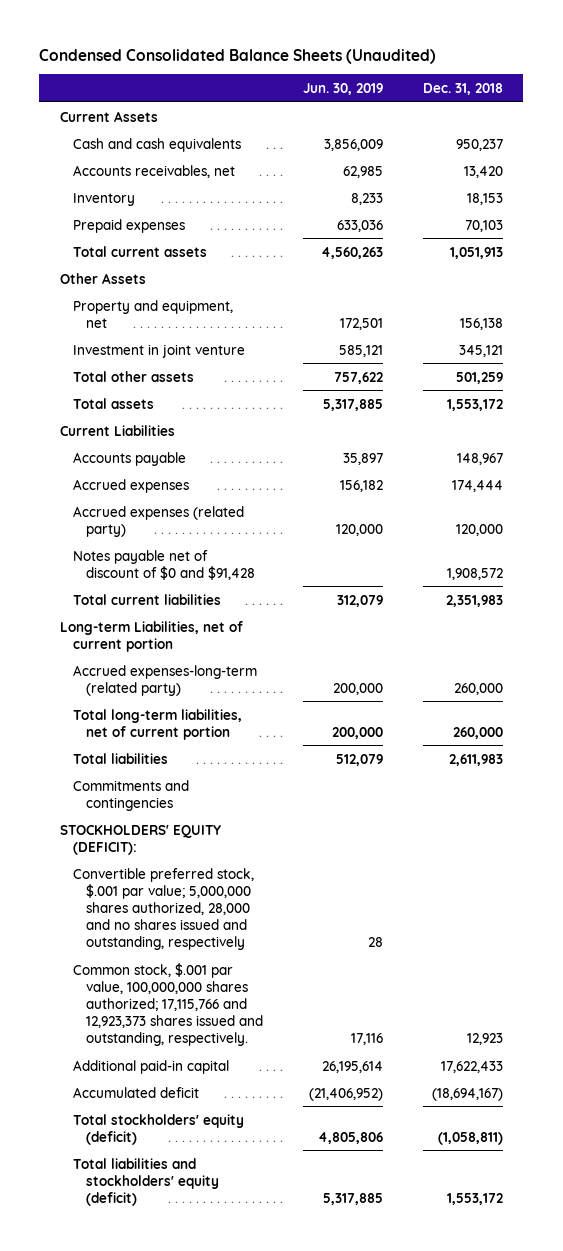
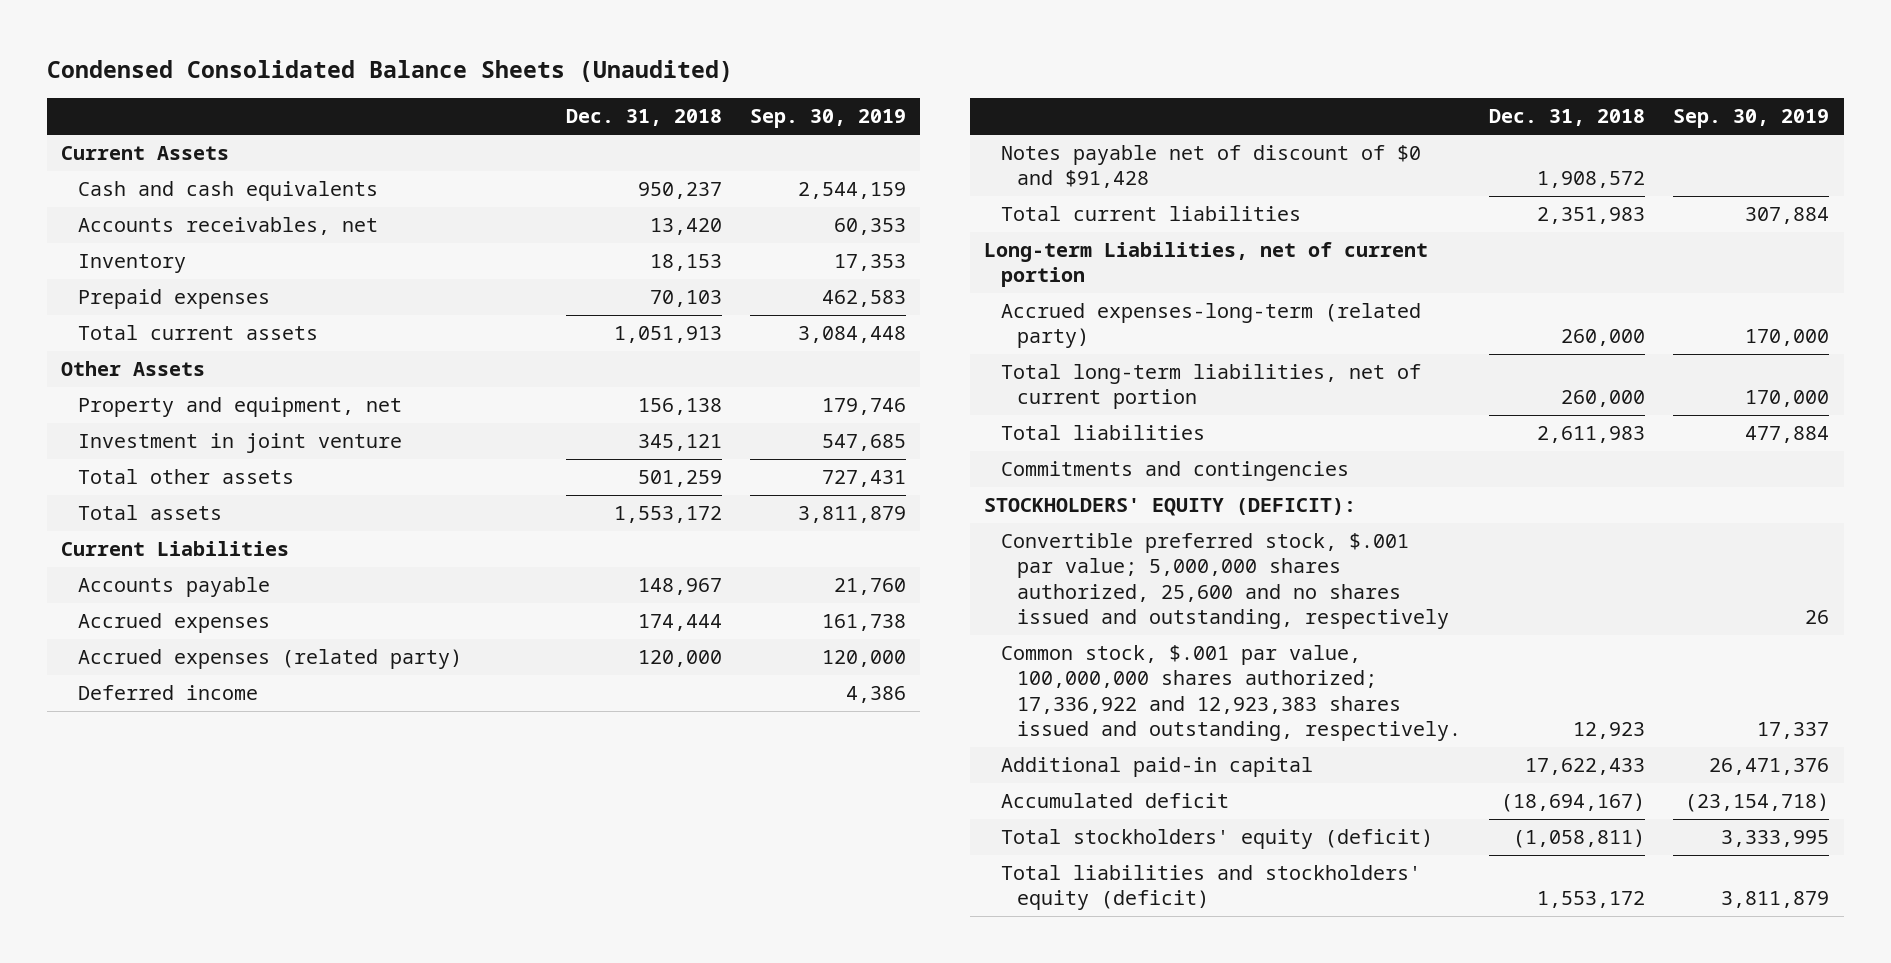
- | Jun. 30, 2019 | Dec. 31, 2018
+ | Dec. 31, 2018 | Sep. 30, 2019
+ Deferred income | | 4,386
- Convertible preferred stock, $.001 par value; 5,000,000 shares authorized, 28,000 and no shares issued and outstanding, respectively | 28 |
- Common stock, $.001 par value, 100,000,000 shares authorized; 17,115,766 and 12,923,373 shares issued and outstanding, respectively. | 17,116 | 12,923
+ Convertible preferred stock, $.001 par value; 5,000,000 shares authorized, 25,600 and no shares issued and outstanding, respectively | | 26
+ Common stock, $.001 par value, 100,000,000 shares authorized; 17,336,922 and 12,923,383 shares issued and outstanding, respectively. | 12,923 | 17,337

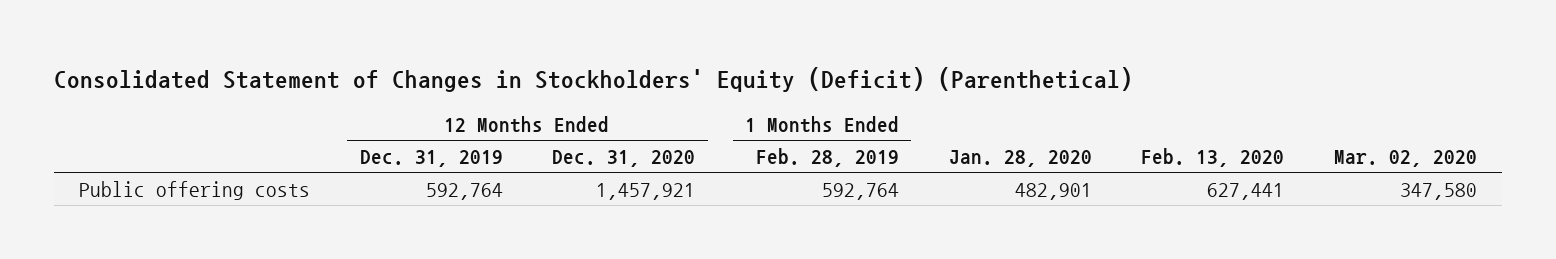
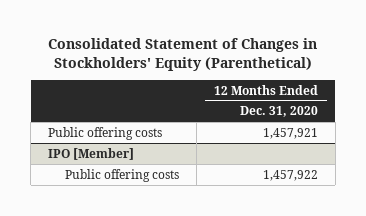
- Consolidated Statement of Changes in Stockholders' Equity (Deficit) (Parenthetical)
+ Consolidated Statement of Changes in Stockholders' Equity (Parenthetical)
- | 12 Months Ended Dec. 31, 2019 | 12 Months Ended Dec. 31, 2020 | 1 Months Ended Feb. 28, 2019 | Jan. 28, 2020 | Feb. 13, 2020 | Mar. 02, 2020
+ | 12 Months Ended Dec. 31, 2020
+ IPO [Member]
+ Public offering costs | 1,457,922

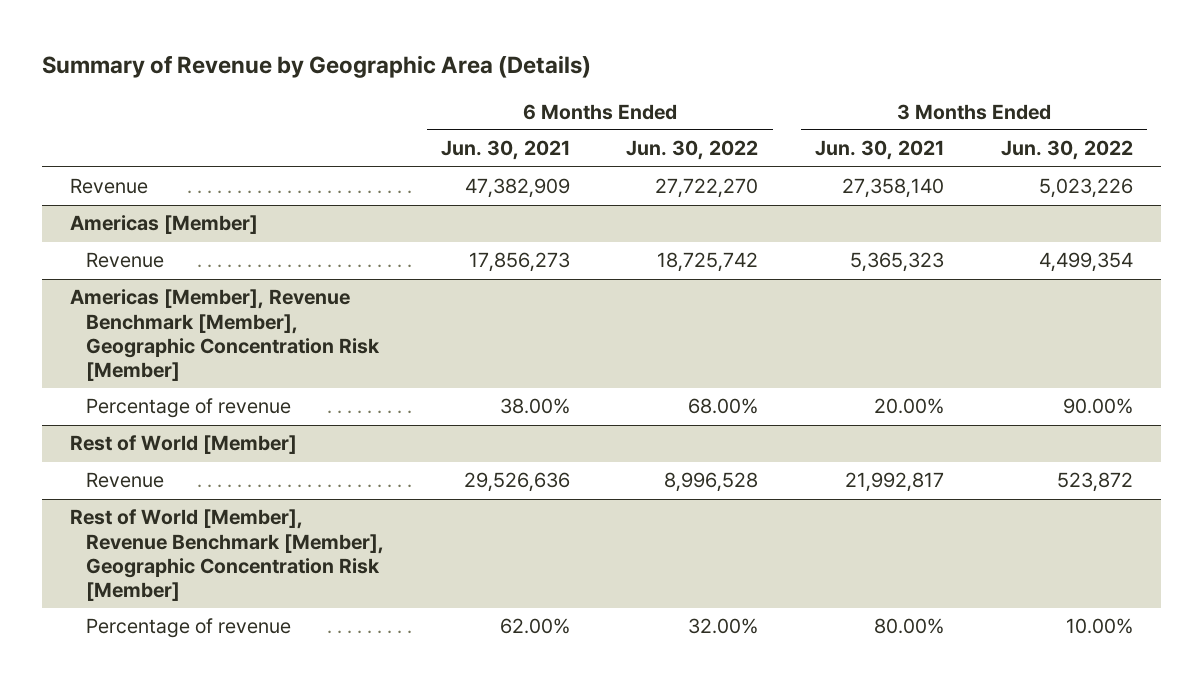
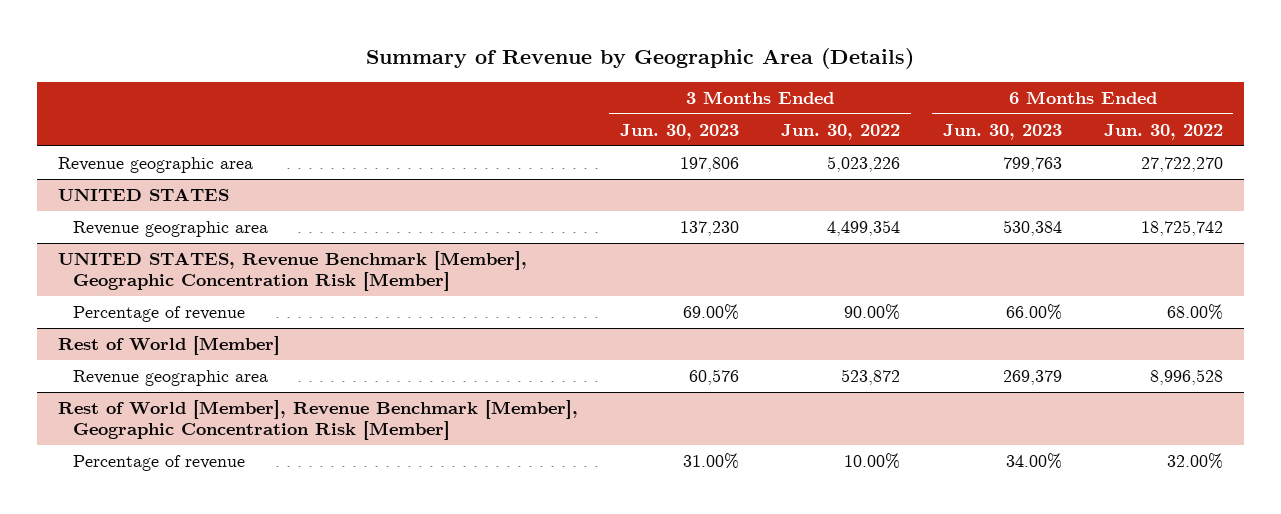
- | 6 Months Ended Jun. 30, 2021 | 6 Months Ended Jun. 30, 2022 | 3 Months Ended Jun. 30, 2021 | 3 Months Ended Jun. 30, 2022
+ | 3 Months Ended Jun. 30, 2023 | 3 Months Ended Jun. 30, 2022 | 6 Months Ended Jun. 30, 2023 | 6 Months Ended Jun. 30, 2022
- Revenue | 47,382,909 | 27,722,270 | 27,358,140 | 5,023,226
- Americas [Member]
- Revenue | 17,856,273 | 18,725,742 | 5,365,323 | 4,499,354
- Americas [Member], Revenue Benchmark [Member], Geographic Concentration Risk [Member]
+ Revenue geographic area | 197,806 | 5,023,226 | 799,763 | 27,722,270
+ UNITED STATES
+ Revenue geographic area | 137,230 | 4,499,354 | 530,384 | 18,725,742
+ UNITED STATES, Revenue Benchmark [Member], Geographic Concentration Risk [Member]
@ Rest of World [Member]
- Revenue | 29,526,636 | 8,996,528 | 21,992,817 | 523,872
+ Revenue geographic area | 60,576 | 523,872 | 269,379 | 8,996,528

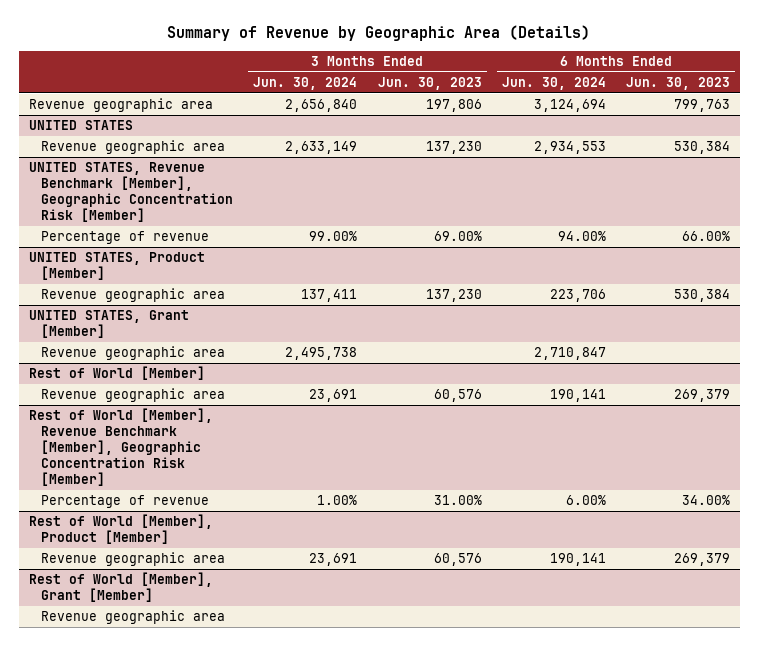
- | 3 Months Ended Jun. 30, 2023 | 3 Months Ended Jun. 30, 2022 | 6 Months Ended Jun. 30, 2023 | 6 Months Ended Jun. 30, 2022
+ | 3 Months Ended Jun. 30, 2024 | 3 Months Ended Jun. 30, 2023 | 6 Months Ended Jun. 30, 2024 | 6 Months Ended Jun. 30, 2023
+ UNITED STATES, Product [Member]
+ Revenue geographic area | 137,411 | 137,230 | 223,706 | 530,384
+ UNITED STATES, Grant [Member]
+ Revenue geographic area | 2,495,738 | | 2,710,847 |
+ Rest of World [Member], Product [Member]
+ Revenue geographic area | 23,691 | 60,576 | 190,141 | 269,379
+ Rest of World [Member], Grant [Member]
+ Revenue geographic area

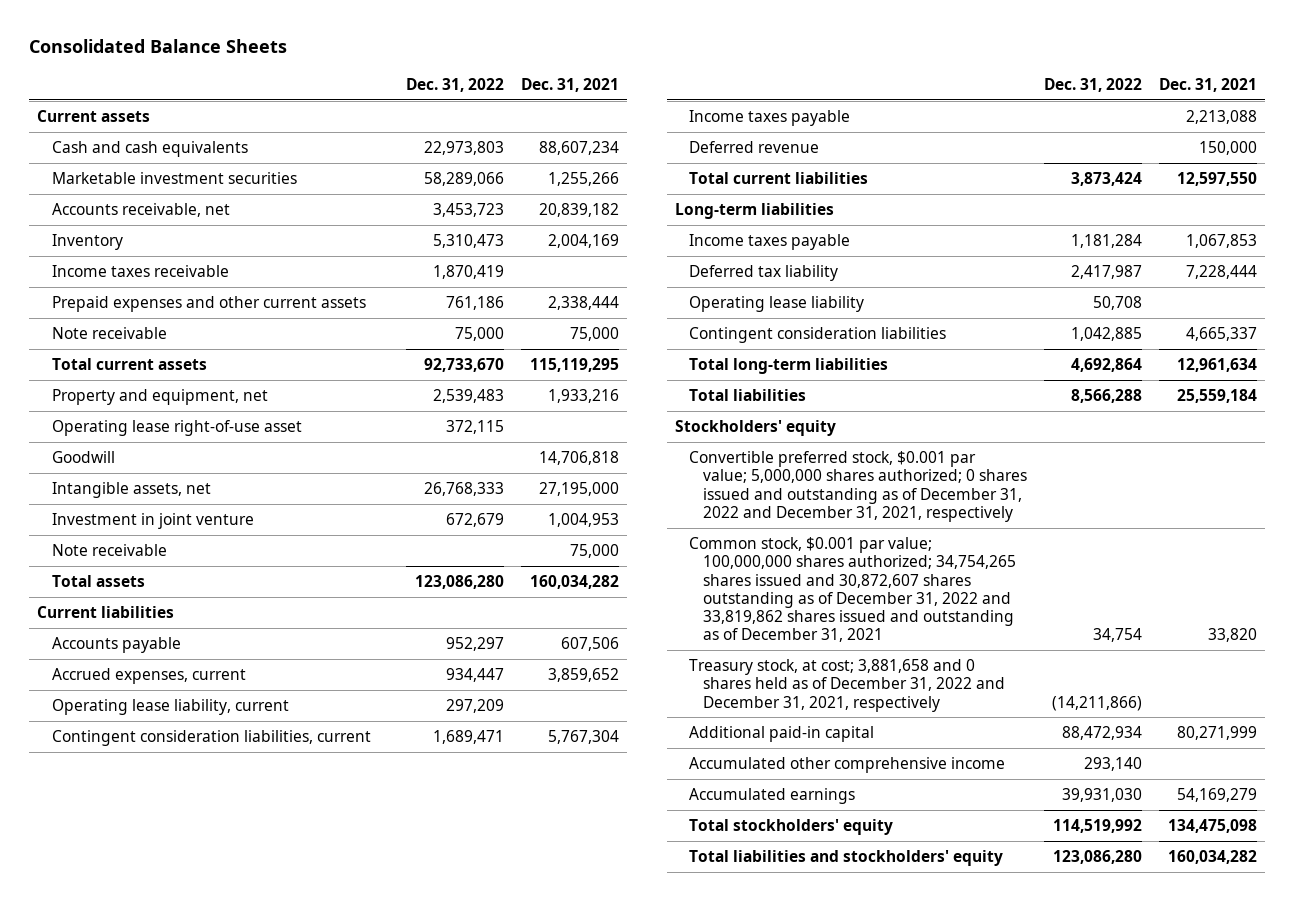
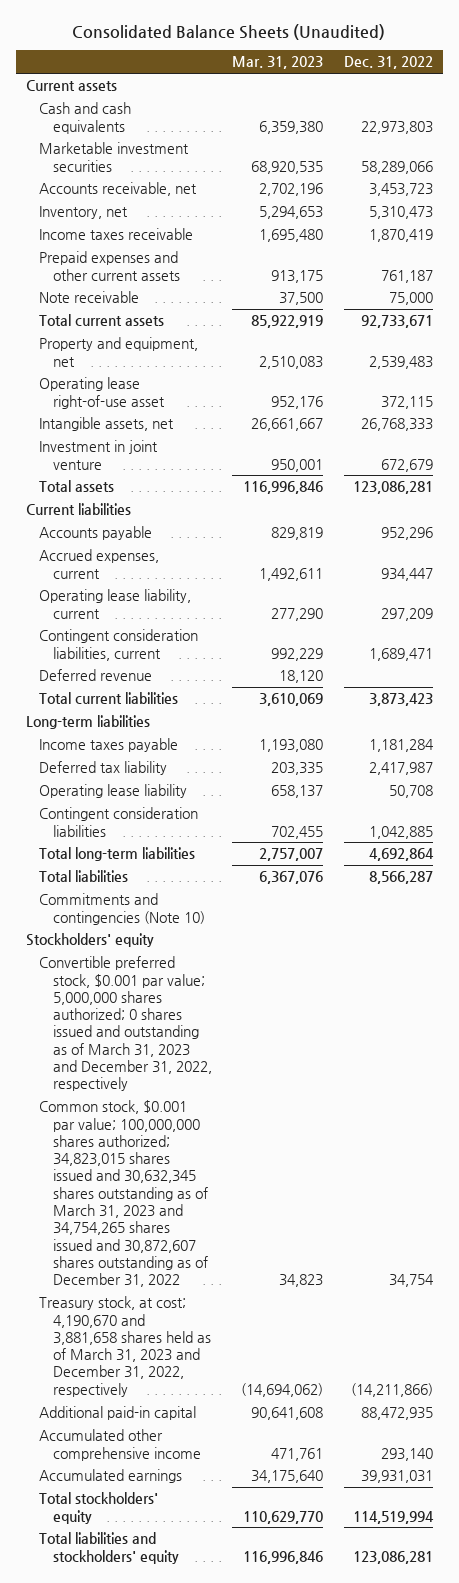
- Consolidated Balance Sheets
+ Consolidated Balance Sheets (Unaudited)
- | Dec. 31, 2022 | Dec. 31, 2021
+ | Mar. 31, 2023 | Dec. 31, 2022
- Inventory | 5,310,473 | 2,004,169
+ Inventory, net | 5,294,653 | 5,310,473
- Prepaid expenses and other current assets | 761,186 | 2,338,444
+ Prepaid expenses and other current assets | 913,175 | 761,187
- Total current assets | 92,733,670 | 115,119,295
+ Total current assets | 85,922,919 | 92,733,671
- Goodwill | | 14,706,818
- Note receivable | | 75,000
- Total assets | 123,086,280 | 160,034,282
+ Total assets | 116,996,846 | 123,086,281
- Accounts payable | 952,297 | 607,506
+ Accounts payable | 829,819 | 952,296
- Income taxes payable | | 2,213,088
- Total current liabilities | 3,873,424 | 12,597,550
+ Total current liabilities | 3,610,069 | 3,873,423
- Total liabilities | 8,566,288 | 25,559,184
+ Total liabilities | 6,367,076 | 8,566,287
+ Commitments and contingencies (Note 10)
- Convertible preferred stock, $0.001 par value; 5,000,000 shares authorized; 0 shares issued and outstanding as of December 31, 2022 and December 31, 2021, respectively
- Common stock, $0.001 par value; 100,000,000 shares authorized; 34,754,265 shares issued and 30,872,607 shares outstanding as of December 31, 2022 and 33,819,862 shares issued and outstanding as of December 31, 2021 | 34,754 | 33,820
- Treasury stock, at cost; 3,881,658 and 0 shares held as of December 31, 2022 and December 31, 2021, respectively | (14,211,866) |
- Additional paid-in capital | 88,472,934 | 80,271,999
+ Convertible preferred stock, $0.001 par value; 5,000,000 shares authorized; 0 shares issued and outstanding as of March 31, 2023 and December 31, 2022, respectively
+ Common stock, $0.001 par value; 100,000,000 shares authorized; 34,823,015 shares issued and 30,632,345 shares outstanding as of March 31, 2023 and 34,754,265 shares issued and 30,872,607 shares outstanding as of December 31, 2022 | 34,823 | 34,754
+ Treasury stock, at cost; 4,190,670 and 3,881,658 shares held as of March 31, 2023 and December 31, 2022, respectively | (14,694,062) | (14,211,866)
+ Additional paid-in capital | 90,641,608 | 88,472,935
- Accumulated earnings | 39,931,030 | 54,169,279
- Total stockholders' equity | 114,519,992 | 134,475,098
- Total liabilities and stockholders' equity | 123,086,280 | 160,034,282
+ Accumulated earnings | 34,175,640 | 39,931,031
+ Total stockholders' equity | 110,629,770 | 114,519,994
+ Total liabilities and stockholders' equity | 116,996,846 | 123,086,281

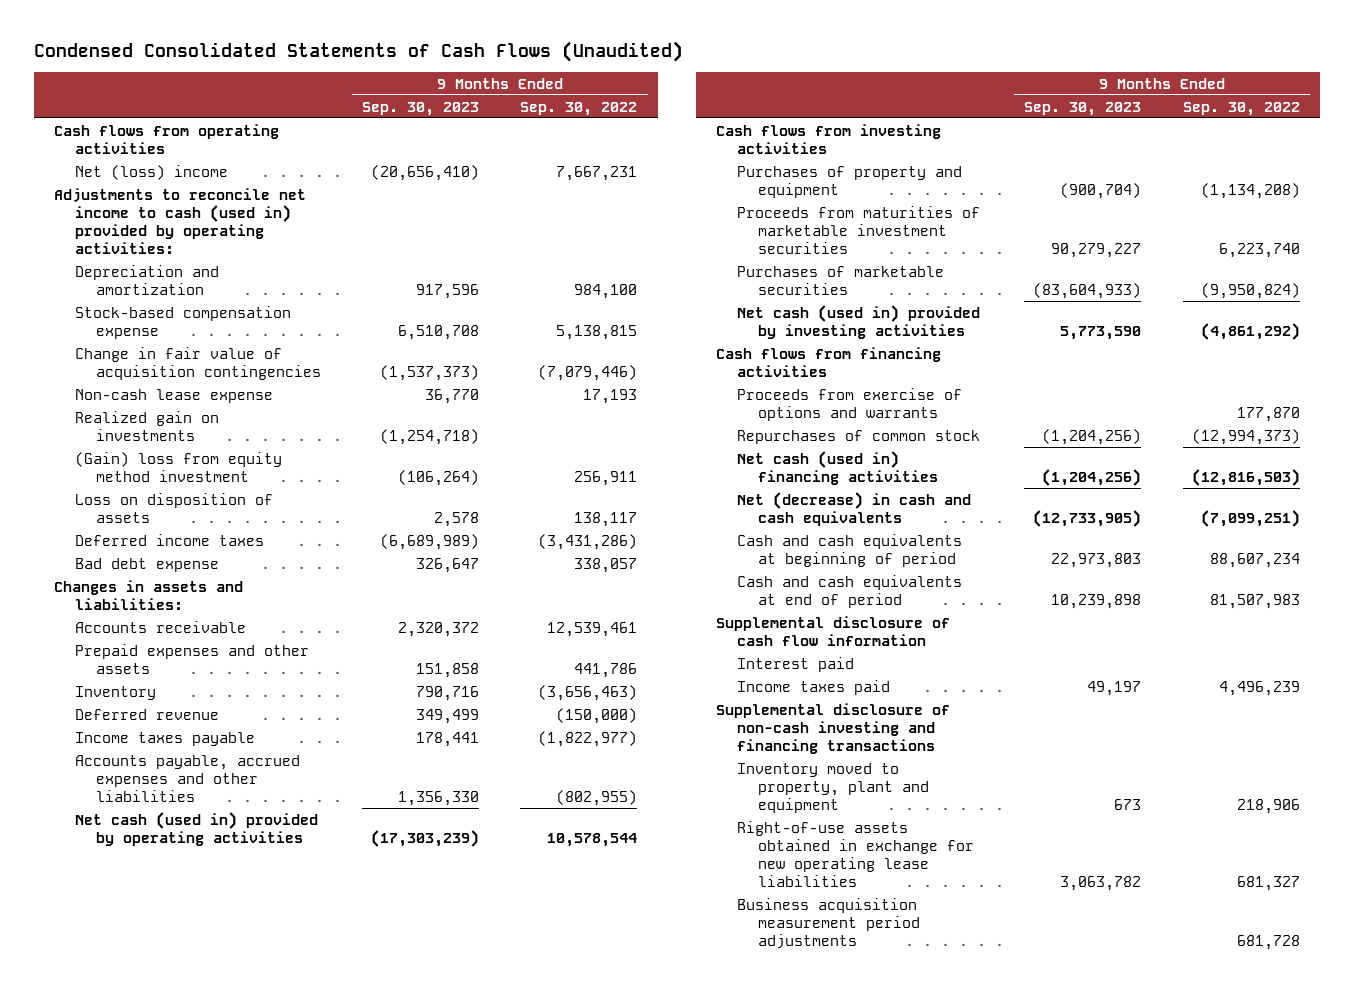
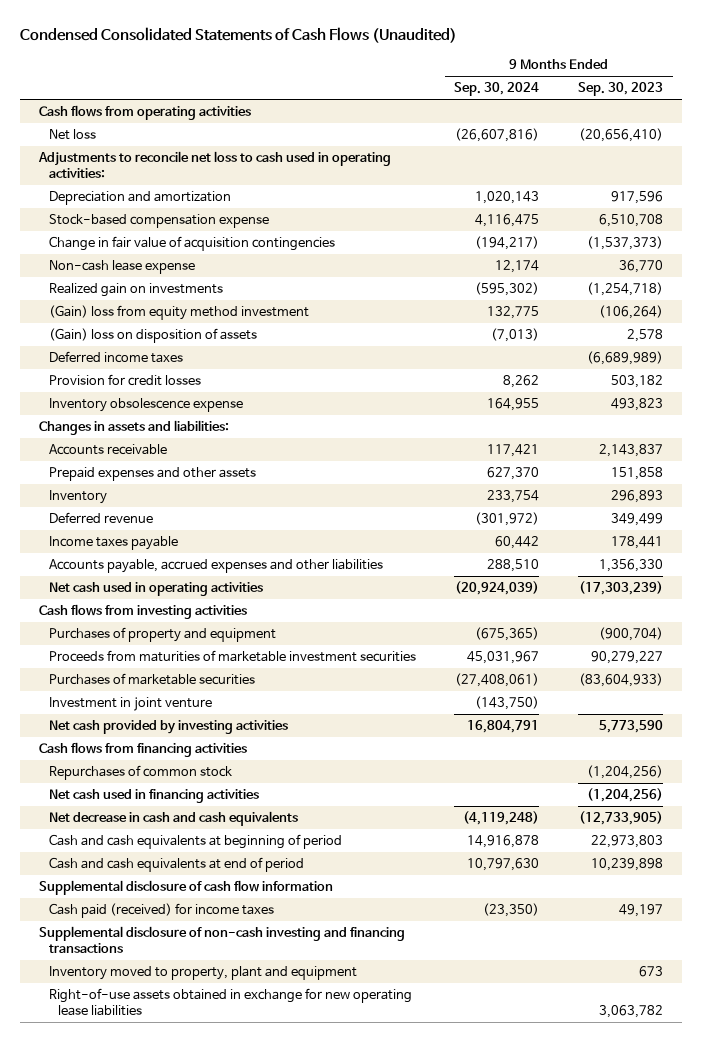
- | 9 Months Ended Sep. 30, 2023 | 9 Months Ended Sep. 30, 2022
+ | 9 Months Ended Sep. 30, 2024 | 9 Months Ended Sep. 30, 2023
- Net (loss) income | (20,656,410) | 7,667,231
- Adjustments to reconcile net income to cash (used in) provided by operating activities:
+ Net loss | (26,607,816) | (20,656,410)
+ Adjustments to reconcile net loss to cash used in operating activities:
- Loss on disposition of assets | 2,578 | 138,117
+ (Gain) loss on disposition of assets | (7,013) | 2,578
- Bad debt expense | 326,647 | 338,057
+ Provision for credit losses | 8,262 | 503,182
+ Inventory obsolescence expense | 164,955 | 493,823
- Accounts receivable | 2,320,372 | 12,539,461
+ Accounts receivable | 117,421 | 2,143,837
- Inventory | 790,716 | (3,656,463)
+ Inventory | 233,754 | 296,893
- Net cash (used in) provided by operating activities | (17,303,239) | 10,578,544
+ Net cash used in operating activities | (20,924,039) | (17,303,239)
- Net cash (used in) provided by investing activities | 5,773,590 | (4,861,292)
+ Investment in joint venture | (143,750) |
+ Net cash provided by investing activities | 16,804,791 | 5,773,590
- Proceeds from exercise of options and warrants | | 177,870
- Net cash (used in) financing activities | (1,204,256) | (12,816,503)
- Net (decrease) in cash and cash equivalents | (12,733,905) | (7,099,251)
+ Net cash used in financing activities | | (1,204,256)
+ Net decrease in cash and cash equivalents | (4,119,248) | (12,733,905)
- Interest paid
- Income taxes paid | 49,197 | 4,496,239
+ Cash paid (received) for income taxes | (23,350) | 49,197
- Business acquisition measurement period adjustments | | 681,728

